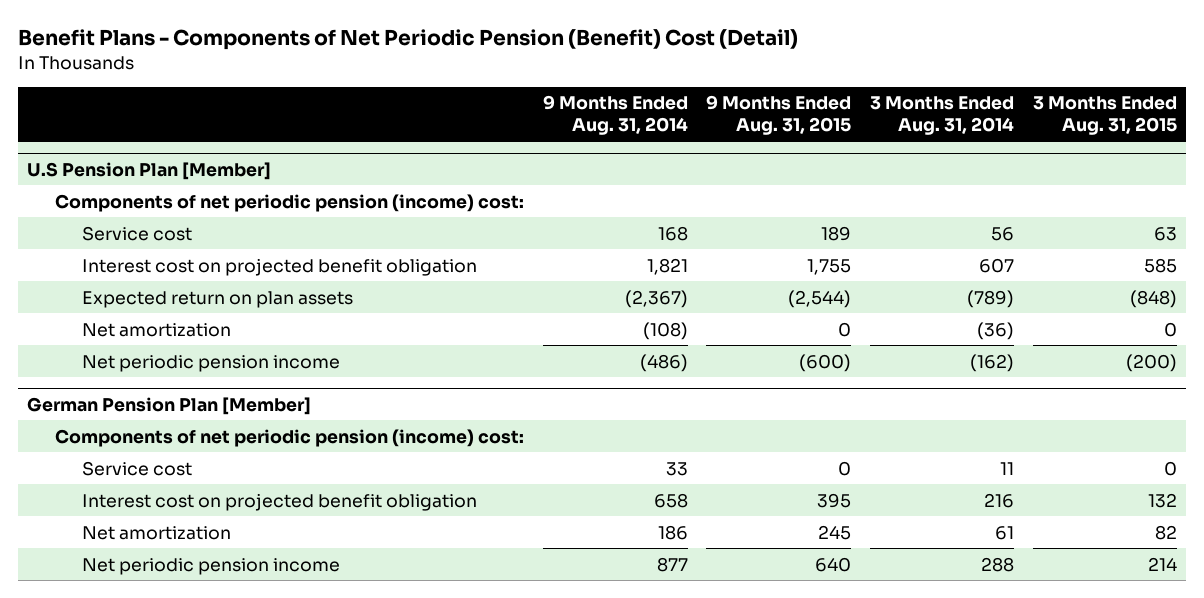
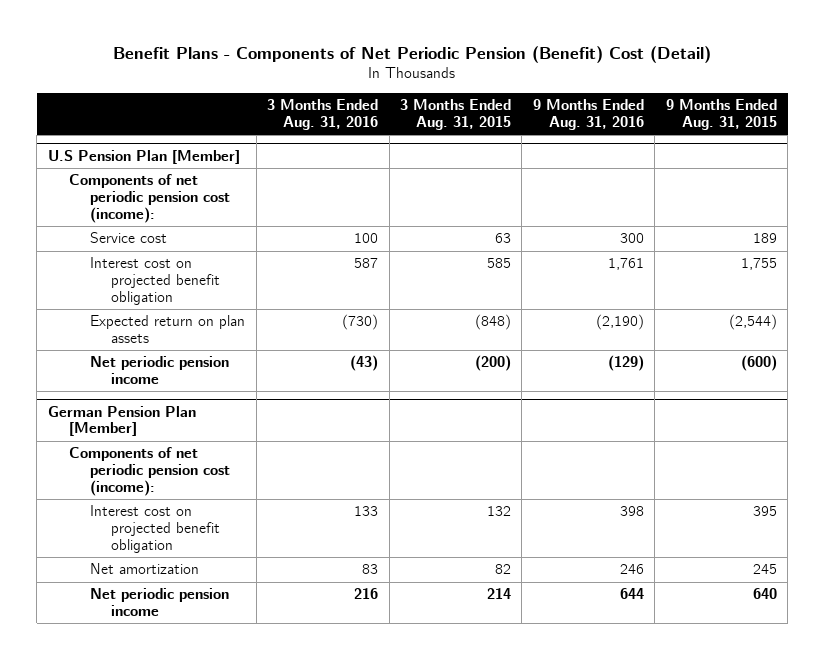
- | 9 Months Ended Aug. 31, 2014 | 9 Months Ended Aug. 31, 2015 | 3 Months Ended Aug. 31, 2014 | 3 Months Ended Aug. 31, 2015
+ | 3 Months Ended Aug. 31, 2016 | 3 Months Ended Aug. 31, 2015 | 9 Months Ended Aug. 31, 2016 | 9 Months Ended Aug. 31, 2015
@ U.S Pension Plan [Member]
- Components of net periodic pension (income) cost:
+ Components of net periodic pension cost (income):
- Net amortization | (108) | 0 | (36) | 0
@ German Pension Plan [Member]
- Components of net periodic pension (income) cost:
- Service cost | 33 | 0 | 11 | 0
+ Components of net periodic pension cost (income):

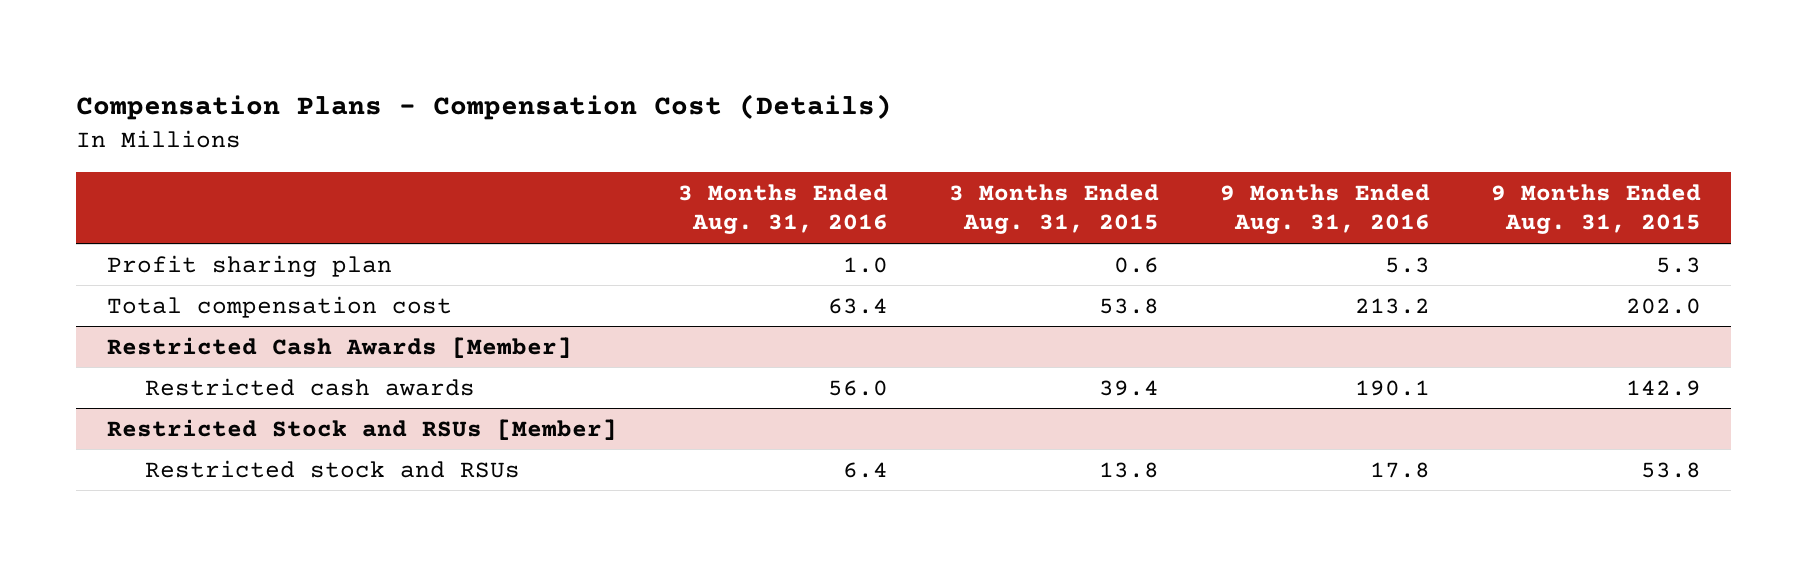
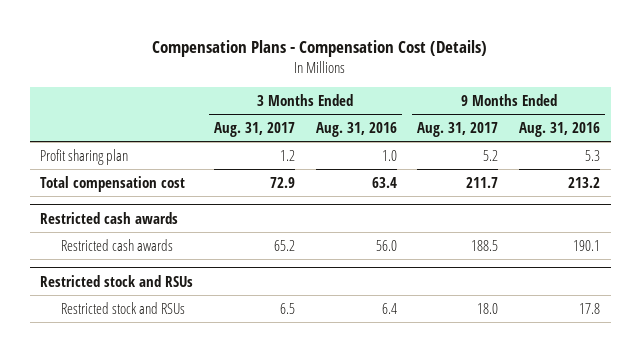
- | 3 Months Ended Aug. 31, 2016 | 3 Months Ended Aug. 31, 2015 | 9 Months Ended Aug. 31, 2016 | 9 Months Ended Aug. 31, 2015
+ | 3 Months Ended Aug. 31, 2017 | 3 Months Ended Aug. 31, 2016 | 9 Months Ended Aug. 31, 2017 | 9 Months Ended Aug. 31, 2016
- Restricted Cash Awards [Member]
+ Restricted cash awards
- Restricted Stock and RSUs [Member]
+ Restricted stock and RSUs

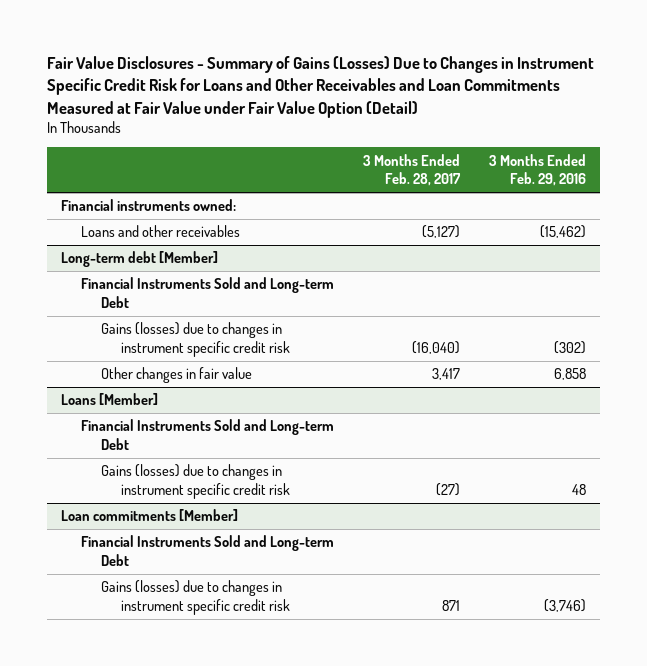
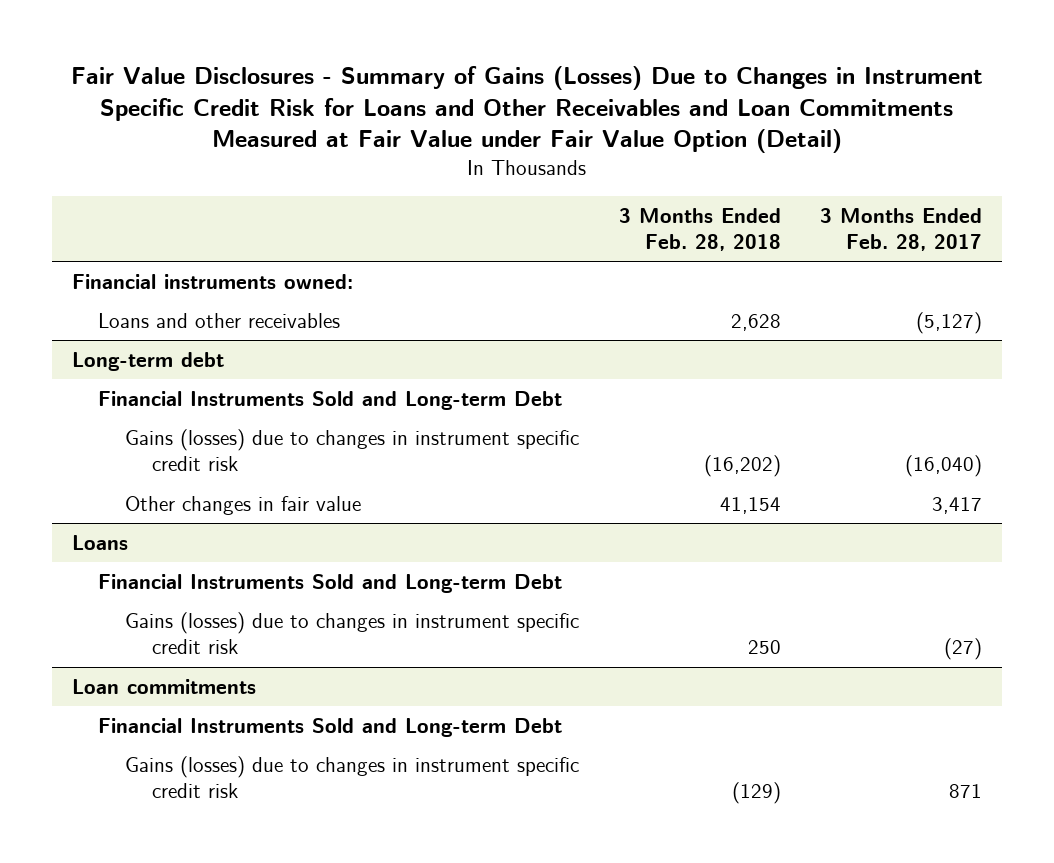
- | 3 Months Ended Feb. 28, 2017 | 3 Months Ended Feb. 29, 2016
+ | 3 Months Ended Feb. 28, 2018 | 3 Months Ended Feb. 28, 2017
- Long-term debt [Member]
+ Long-term debt
- Loans [Member]
+ Loans
- Loan commitments [Member]
+ Loan commitments

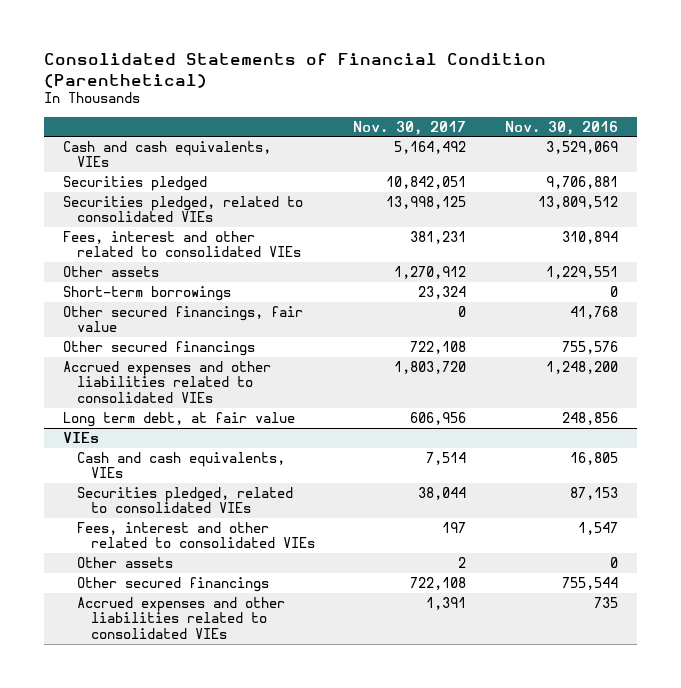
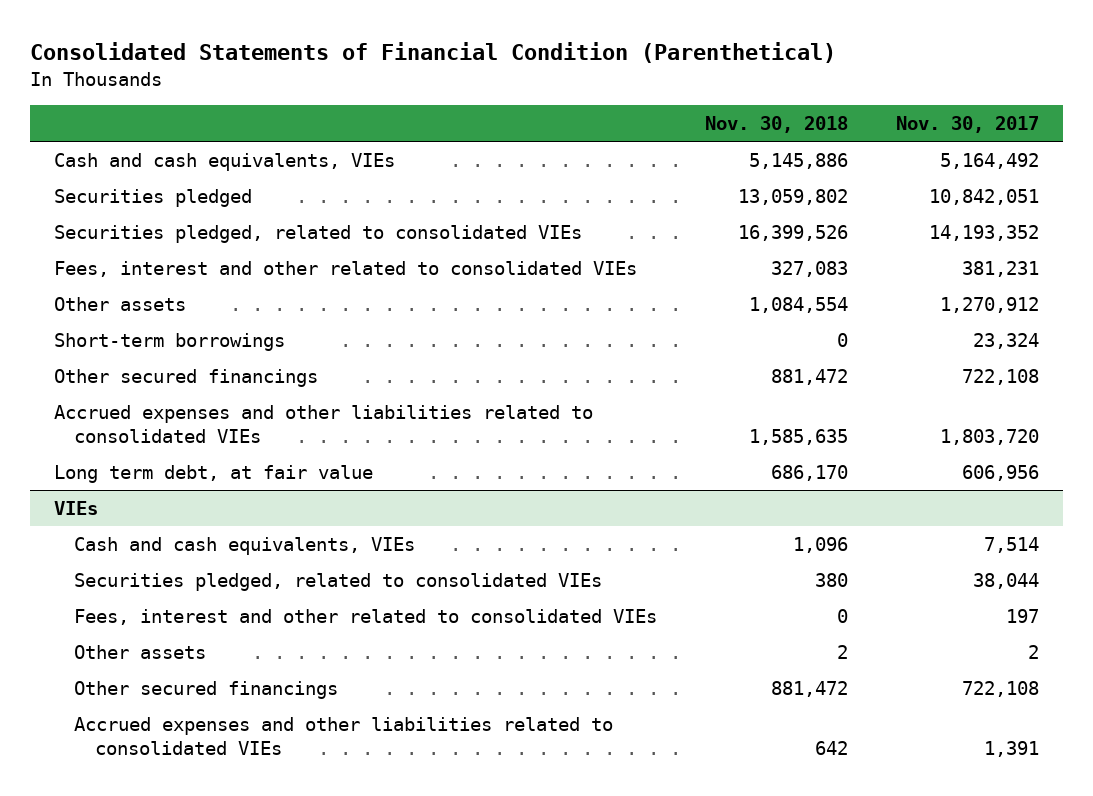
- | Nov. 30, 2017 | Nov. 30, 2016
+ | Nov. 30, 2018 | Nov. 30, 2017
- Securities pledged, related to consolidated VIEs | 13,998,125 | 13,809,512
+ Securities pledged, related to consolidated VIEs | 16,399,526 | 14,193,352
- Other secured financings, fair value | 0 | 41,768

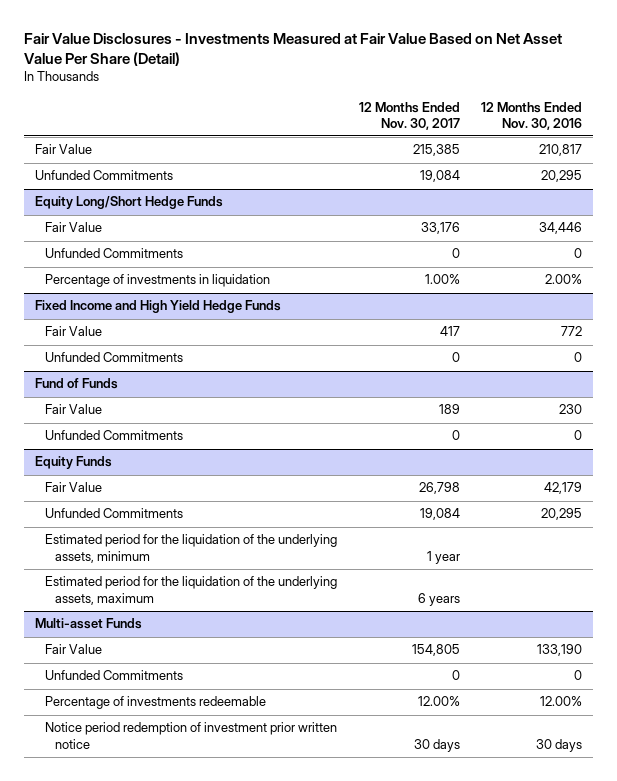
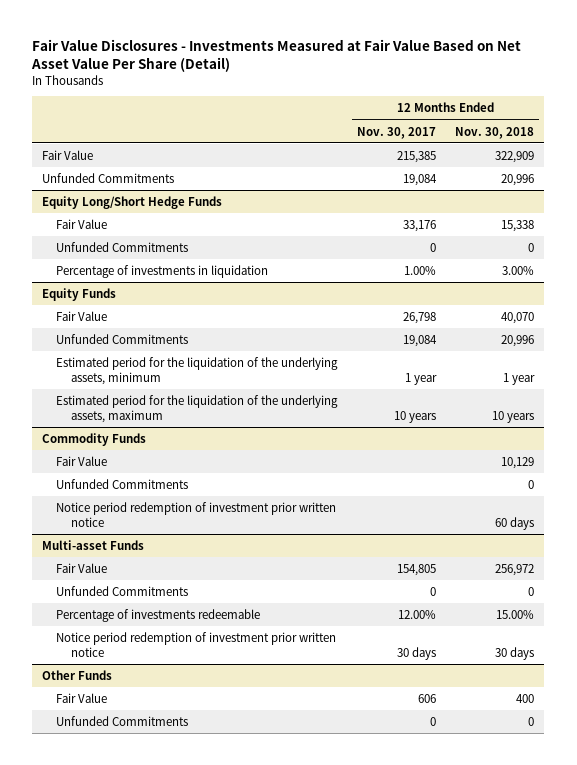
- | 12 Months Ended Nov. 30, 2017 | 12 Months Ended Nov. 30, 2016
+ | 12 Months Ended Nov. 30, 2017 | 12 Months Ended Nov. 30, 2018
- Fixed Income and High Yield Hedge Funds
- Fair Value | 417 | 772
- Unfunded Commitments | 0 | 0
- Fund of Funds
- Fair Value | 189 | 230
- Unfunded Commitments | 0 | 0
@ Equity Funds
- Estimated period for the liquidation of the underlying assets, maximum | 6 years |
+ Estimated period for the liquidation of the underlying assets, maximum | 10 years | 10 years
+ Commodity Funds
+ Fair Value | | 10,129
+ Unfunded Commitments | | 0
+ Notice period redemption of investment prior written notice | | 60 days
+ Other Funds
+ Fair Value | 606 | 400
+ Unfunded Commitments | 0 | 0

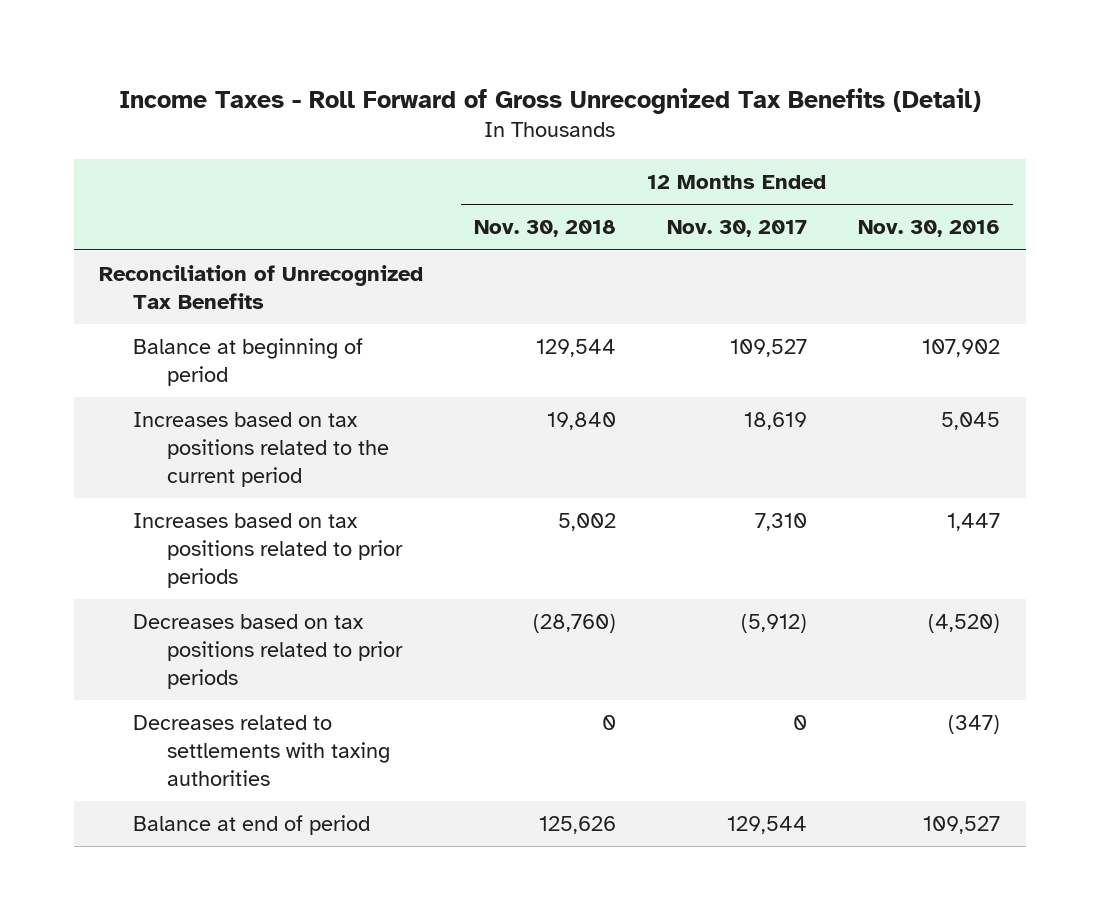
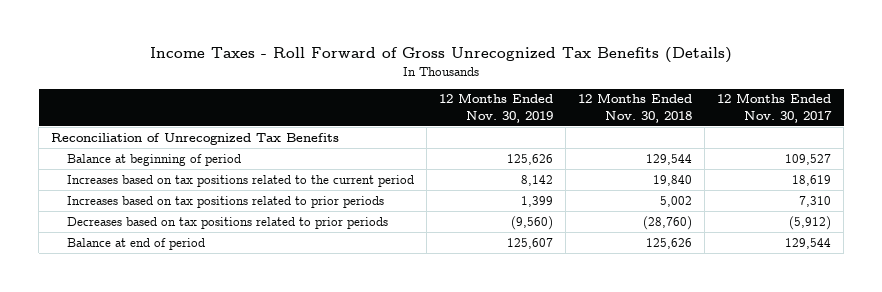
- Income Taxes - Roll Forward of Gross Unrecognized Tax Benefits (Detail)
+ Income Taxes - Roll Forward of Gross Unrecognized Tax Benefits (Details)
- | 12 Months Ended Nov. 30, 2018 | 12 Months Ended Nov. 30, 2017 | 12 Months Ended Nov. 30, 2016
+ | 12 Months Ended Nov. 30, 2019 | 12 Months Ended Nov. 30, 2018 | 12 Months Ended Nov. 30, 2017
- Decreases related to settlements with taxing authorities | 0 | 0 | (347)

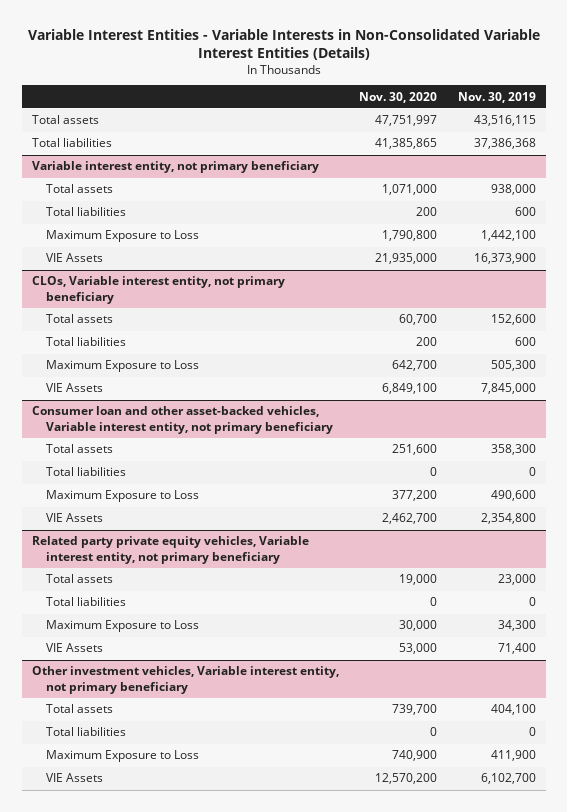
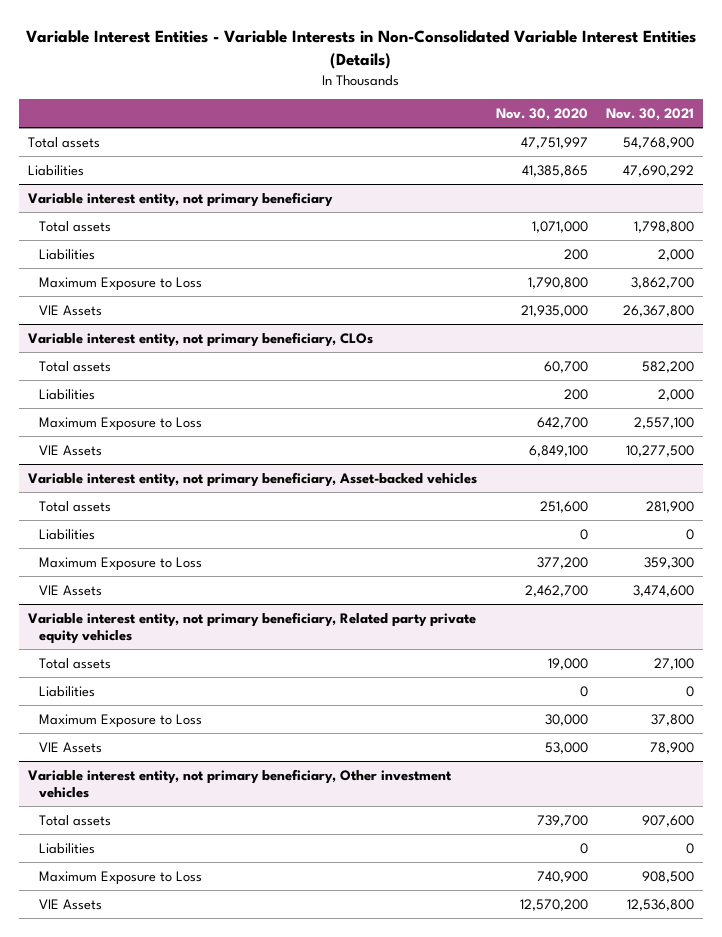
- | Nov. 30, 2020 | Nov. 30, 2019
+ | Nov. 30, 2020 | Nov. 30, 2021
- Total liabilities | 41,385,865 | 37,386,368
+ Liabilities | 41,385,865 | 47,690,292
@ Variable interest entity, not primary beneficiary
- Total liabilities | 200 | 600
+ Liabilities | 200 | 2,000
- CLOs, Variable interest entity, not primary beneficiary
+ Variable interest entity, not primary beneficiary, CLOs
- Total liabilities | 200 | 600
+ Liabilities | 200 | 2,000
- Consumer loan and other asset-backed vehicles, Variable interest entity, not primary beneficiary
+ Variable interest entity, not primary beneficiary, Asset-backed vehicles
- Total liabilities | 0 | 0
+ Liabilities | 0 | 0
- Related party private equity vehicles, Variable interest entity, not primary beneficiary
+ Variable interest entity, not primary beneficiary, Related party private equity vehicles
- Total liabilities | 0 | 0
+ Liabilities | 0 | 0
- Other investment vehicles, Variable interest entity, not primary beneficiary
+ Variable interest entity, not primary beneficiary, Other investment vehicles
- Total liabilities | 0 | 0
+ Liabilities | 0 | 0

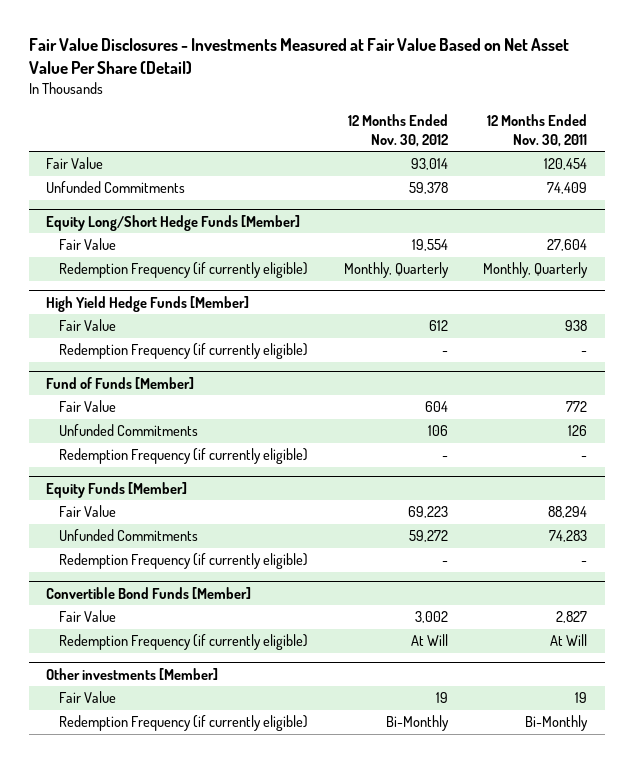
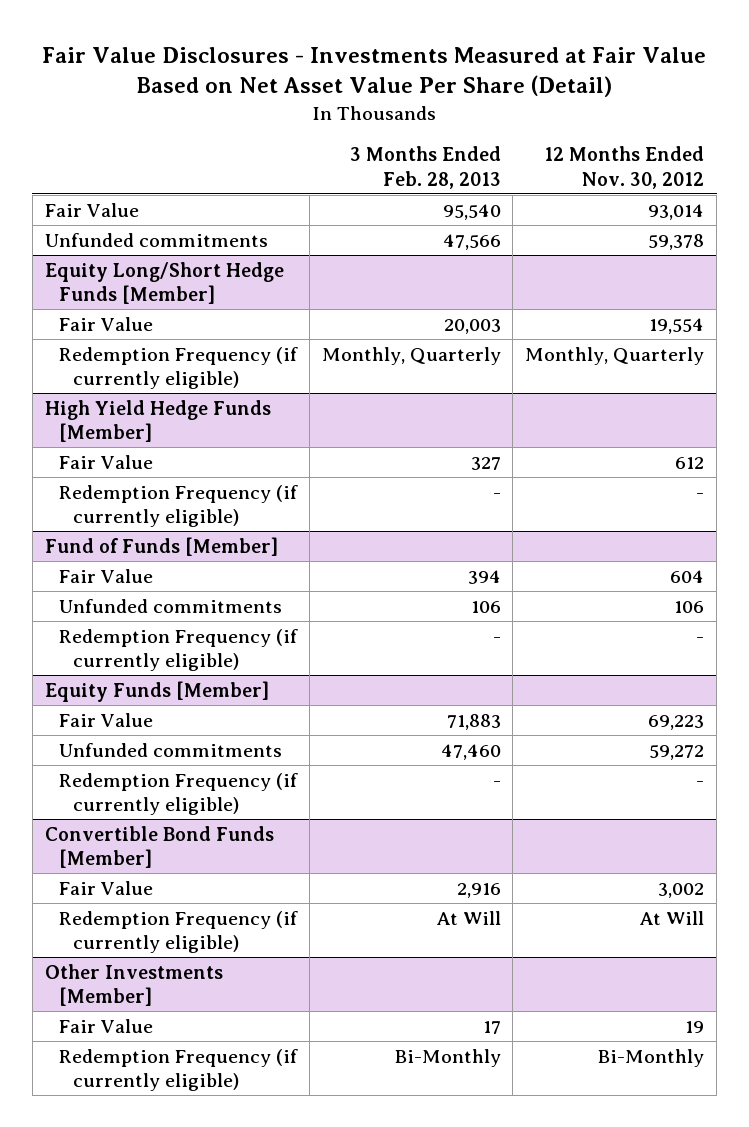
- | 12 Months Ended Nov. 30, 2012 | 12 Months Ended Nov. 30, 2011
+ | 3 Months Ended Feb. 28, 2013 | 12 Months Ended Nov. 30, 2012
- Unfunded Commitments | 59,378 | 74,409
+ Unfunded commitments | 47,566 | 59,378
@ Fund of Funds [Member]
- Unfunded Commitments | 106 | 126
+ Unfunded commitments | 106 | 106
@ Equity Funds [Member]
- Unfunded Commitments | 59,272 | 74,283
+ Unfunded commitments | 47,460 | 59,272
- Other investments [Member]
+ Other Investments [Member]

